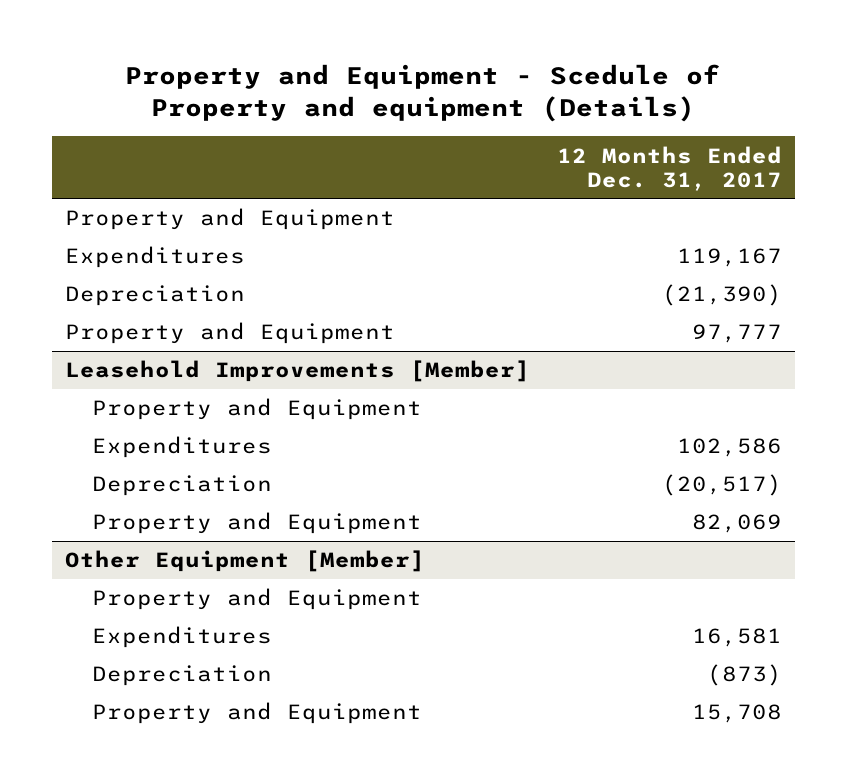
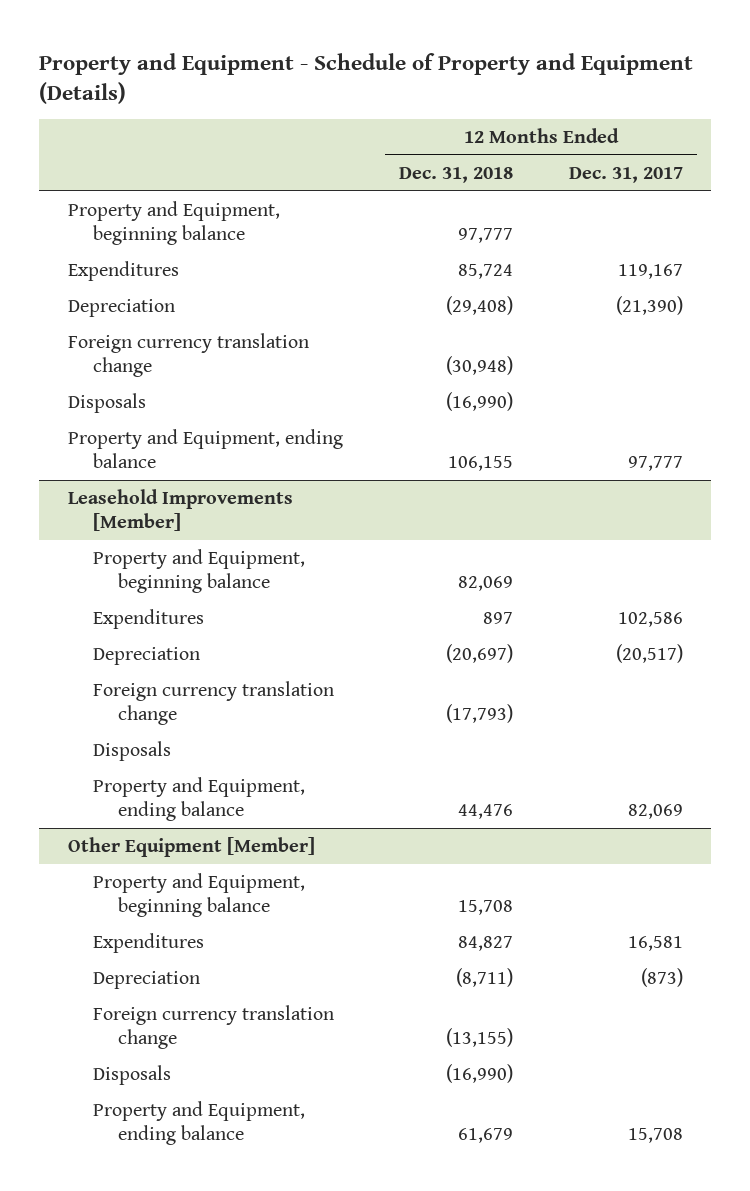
- Property and Equipment - Scedule of Property and equipment (Details)
+ Property and Equipment - Schedule of Property and Equipment (Details)
- | 12 Months Ended Dec. 31, 2017
+ | 12 Months Ended Dec. 31, 2018 | 12 Months Ended Dec. 31, 2017
- Property and Equipment
+ Property and Equipment, beginning balance | 97,777 |
- Property and Equipment | 97,777
+ Foreign currency translation change | (30,948) |
+ Disposals | (16,990) |
+ Property and Equipment, ending balance | 106,155 | 97,777
@ Leasehold Improvements [Member]
- Property and Equipment
+ Property and Equipment, beginning balance | 82,069 |
- Property and Equipment | 82,069
+ Foreign currency translation change | (17,793) |
+ Disposals
+ Property and Equipment, ending balance | 44,476 | 82,069
@ Other Equipment [Member]
- Property and Equipment
+ Property and Equipment, beginning balance | 15,708 |
- Property and Equipment | 15,708
+ Foreign currency translation change | (13,155) |
+ Disposals | (16,990) |
+ Property and Equipment, ending balance | 61,679 | 15,708

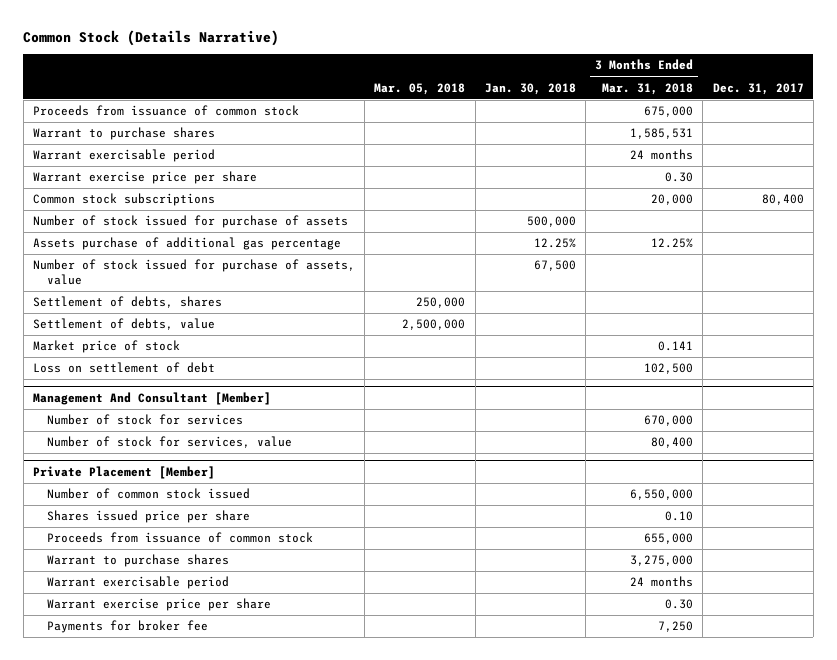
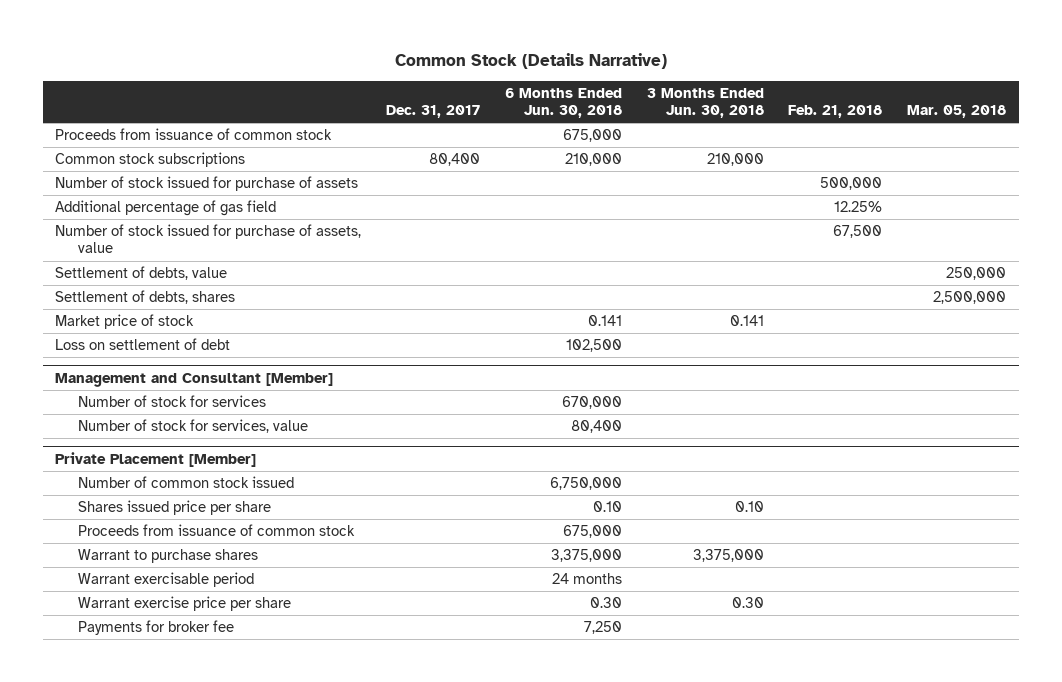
- | Mar. 05, 2018 | Jan. 30, 2018 | 3 Months Ended Mar. 31, 2018 | Dec. 31, 2017
+ | Dec. 31, 2017 | 6 Months Ended Jun. 30, 2018 | 3 Months Ended Jun. 30, 2018 | Feb. 21, 2018 | Mar. 05, 2018
- Warrant to purchase shares | | | 1,585,531 |
- Warrant exercisable period | | | 24 months |
- Warrant exercise price per share | | | 0.30 |
- Assets purchase of additional gas percentage | | 12.25% | 12.25% |
+ Additional percentage of gas field | | | | 12.25% |
- Settlement of debts, shares | 250,000 | | |
- Settlement of debts, value | 2,500,000 | | |
+ Settlement of debts, value | | | | | 250,000
+ Settlement of debts, shares | | | | | 2,500,000
- Management And Consultant [Member]
+ Management and Consultant [Member]

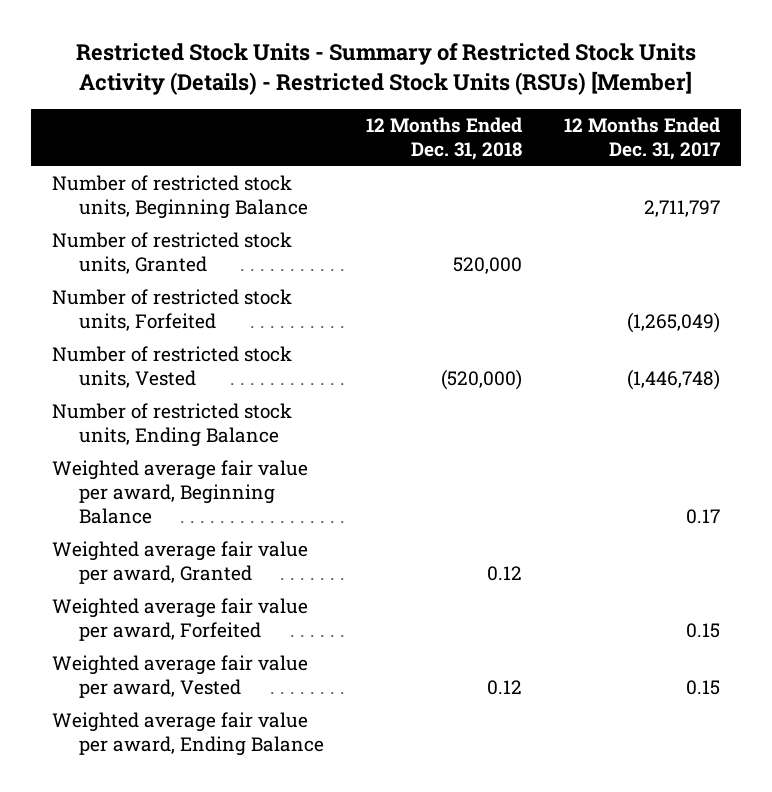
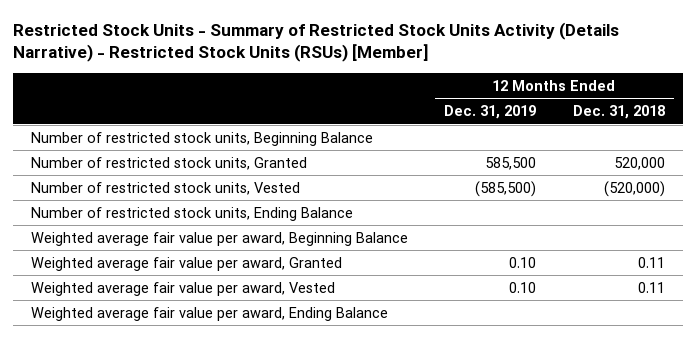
- Restricted Stock Units - Summary of Restricted Stock Units Activity (Details) - Restricted Stock Units (RSUs) [Member]
+ Restricted Stock Units - Summary of Restricted Stock Units Activity (Details Narrative) - Restricted Stock Units (RSUs) [Member]
- | 12 Months Ended Dec. 31, 2018 | 12 Months Ended Dec. 31, 2017
+ | 12 Months Ended Dec. 31, 2019 | 12 Months Ended Dec. 31, 2018
- Number of restricted stock units, Forfeited | | (1,265,049)
- Weighted average fair value per award, Granted | 0.12 |
- Weighted average fair value per award, Forfeited | | 0.15
- Weighted average fair value per award, Vested | 0.12 | 0.15
+ Weighted average fair value per award, Granted | 0.10 | 0.11
+ Weighted average fair value per award, Vested | 0.10 | 0.11

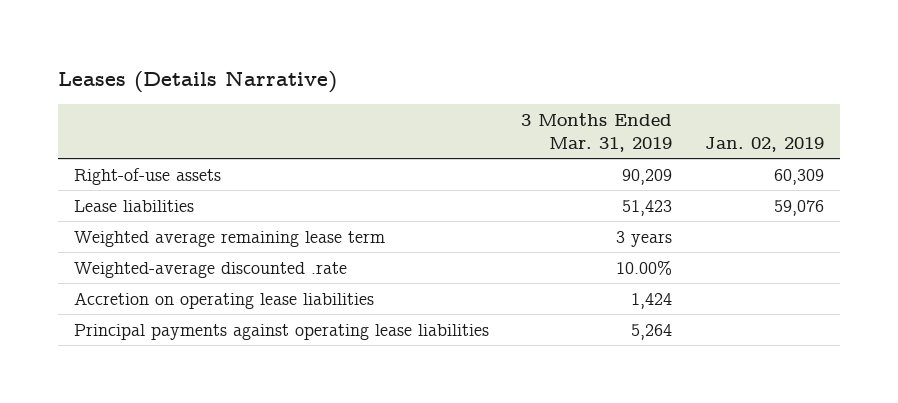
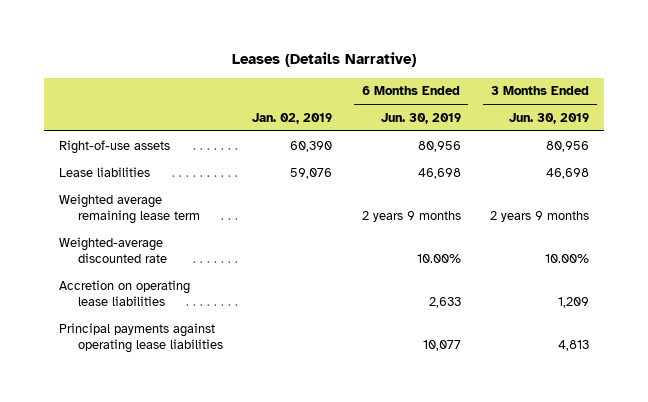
- | 3 Months Ended Mar. 31, 2019 | Jan. 02, 2019
+ | Jan. 02, 2019 | 6 Months Ended Jun. 30, 2019 | 3 Months Ended Jun. 30, 2019
- Right-of-use assets | 90,209 | 60,309
+ Right-of-use assets | 60,390 | 80,956 | 80,956
- Weighted-average discounted .rate | 10.00% |
+ Weighted-average discounted rate | | 10.00% | 10.00%

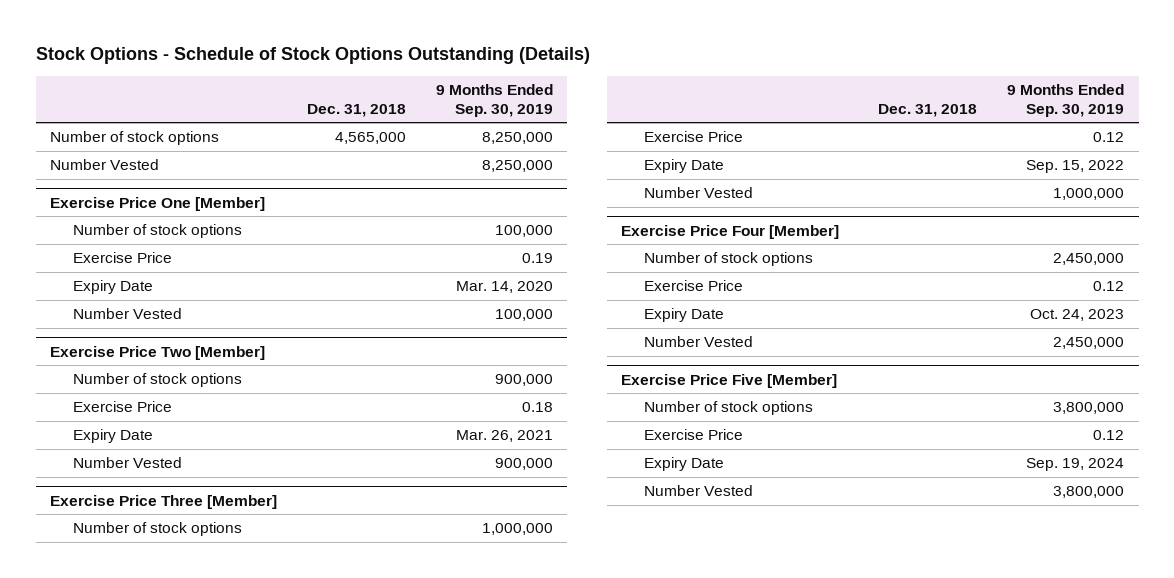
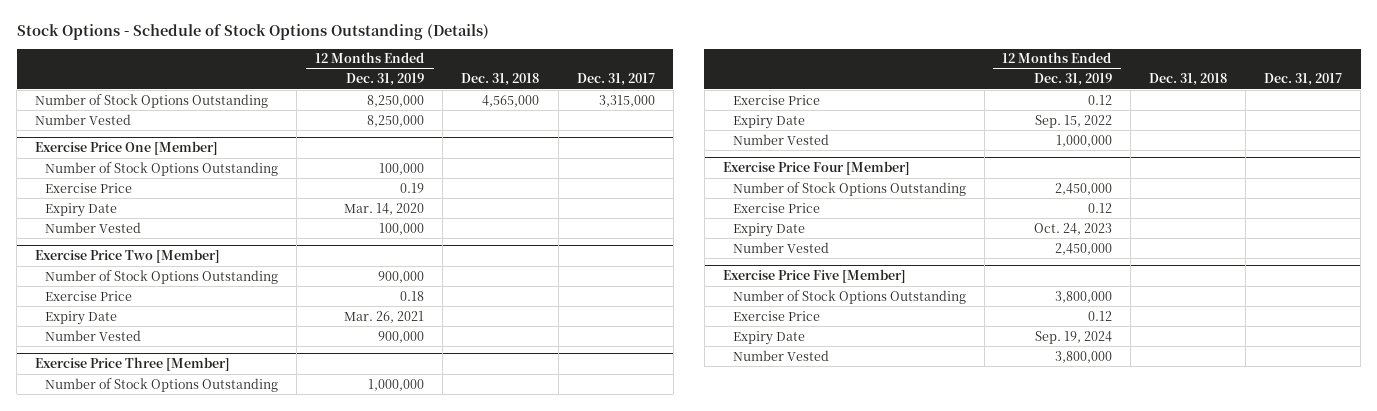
- | Dec. 31, 2018 | 9 Months Ended Sep. 30, 2019
+ | 12 Months Ended Dec. 31, 2019 | Dec. 31, 2018 | Dec. 31, 2017
- Number of stock options | 4,565,000 | 8,250,000
+ Number of Stock Options Outstanding | 8,250,000 | 4,565,000 | 3,315,000
@ Exercise Price One [Member]
- Number of stock options | | 100,000
+ Number of Stock Options Outstanding | 100,000 | |
@ Exercise Price Two [Member]
- Number of stock options | | 900,000
+ Number of Stock Options Outstanding | 900,000 | |
@ Exercise Price Three [Member]
- Number of stock options | | 1,000,000
+ Number of Stock Options Outstanding | 1,000,000 | |
@ Exercise Price Four [Member]
- Number of stock options | | 2,450,000
+ Number of Stock Options Outstanding | 2,450,000 | |
@ Exercise Price Five [Member]
- Number of stock options | | 3,800,000
+ Number of Stock Options Outstanding | 3,800,000 | |

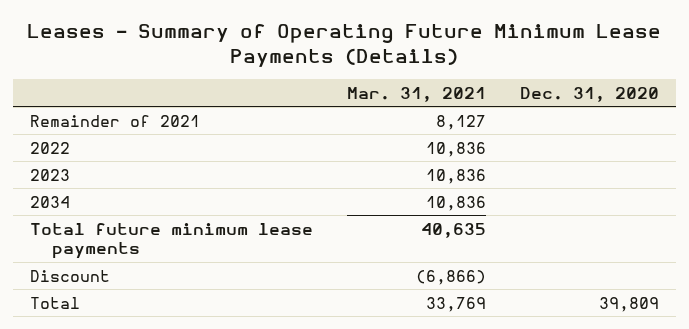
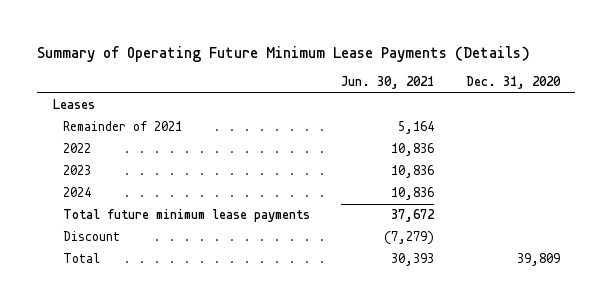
- Leases - Summary of Operating Future Minimum Lease Payments (Details)
+ Summary of Operating Future Minimum Lease Payments (Details)
- | Mar. 31, 2021 | Dec. 31, 2020
+ | Jun. 30, 2021 | Dec. 31, 2020
+ Leases
- 2034 | 10,836 |
+ 2024 | 10,836 |

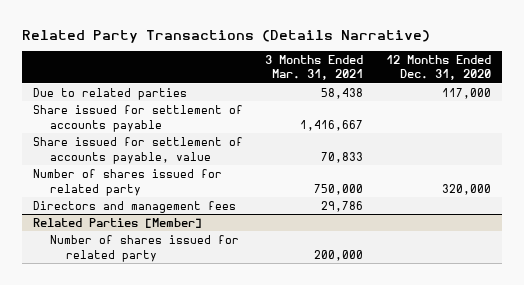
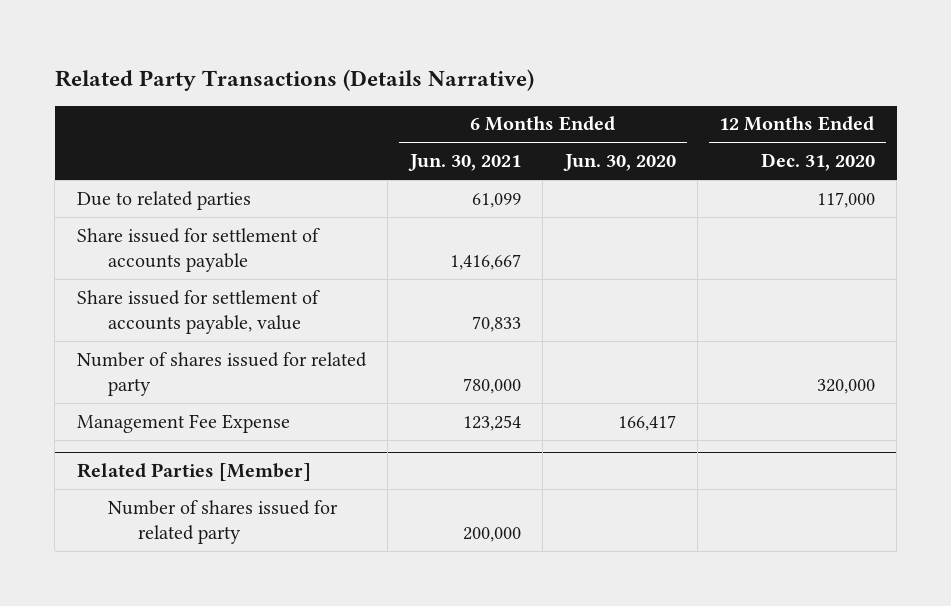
- | 3 Months Ended Mar. 31, 2021 | 12 Months Ended Dec. 31, 2020
+ | 6 Months Ended Jun. 30, 2021 | 6 Months Ended Jun. 30, 2020 | 12 Months Ended Dec. 31, 2020
- Directors and management fees | 29,786 |
+ Management Fee Expense | 123,254 | 166,417 |

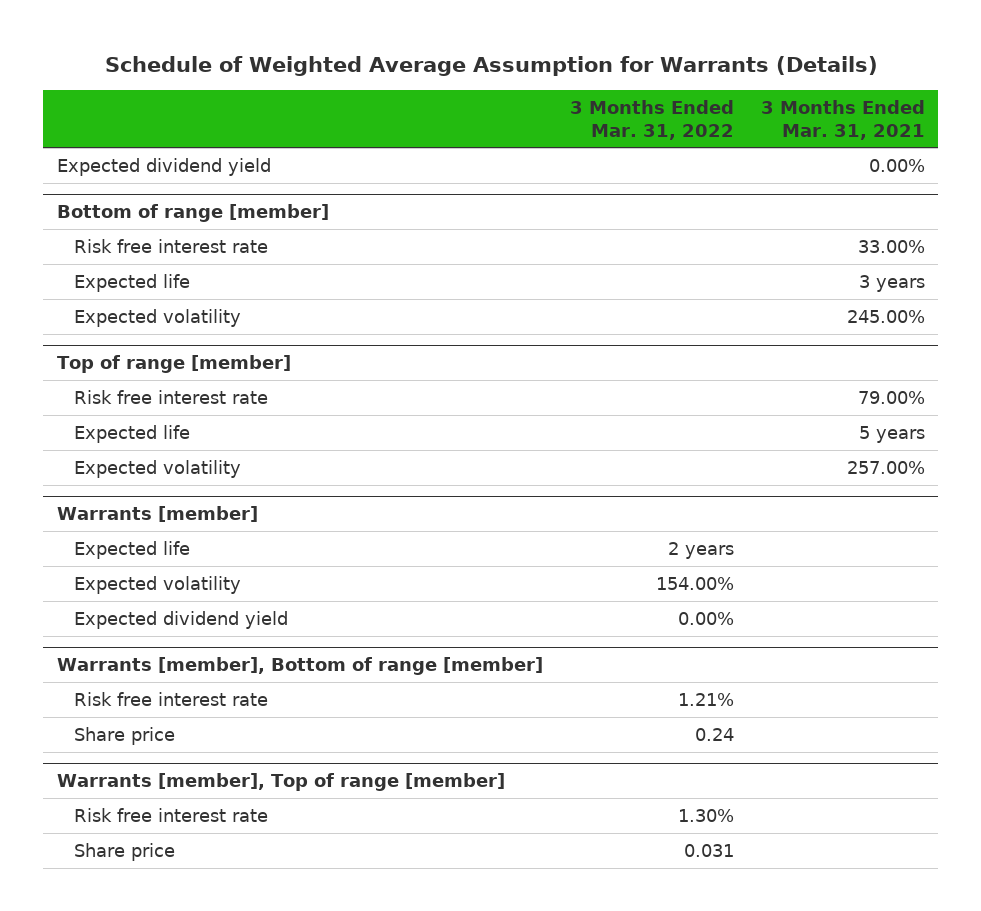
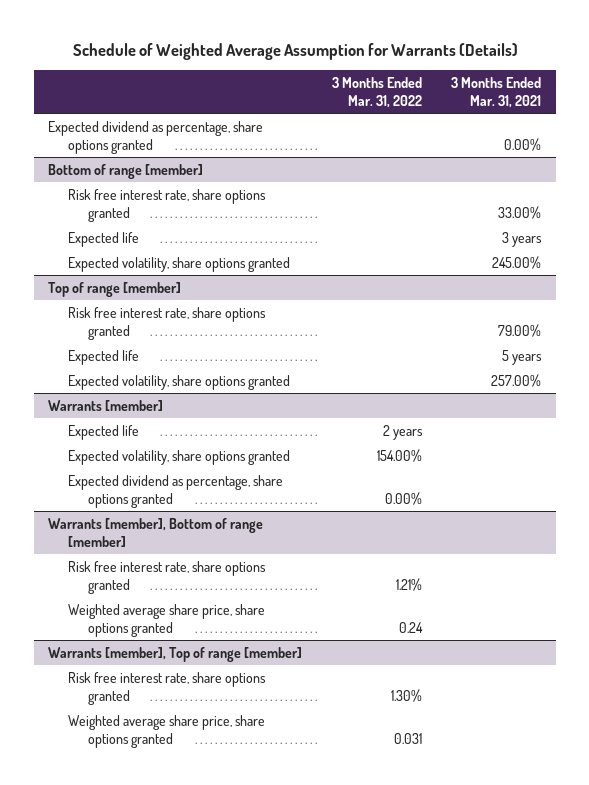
- Expected dividend yield | | 0.00%
+ Expected dividend as percentage, share options granted | | 0.00%
@ Bottom of range [member]
- Risk free interest rate | | 33.00%
+ Risk free interest rate, share options granted | | 33.00%
- Expected volatility | | 245.00%
+ Expected volatility, share options granted | | 245.00%
@ Top of range [member]
- Risk free interest rate | | 79.00%
+ Risk free interest rate, share options granted | | 79.00%
- Expected volatility | | 257.00%
+ Expected volatility, share options granted | | 257.00%
@ Warrants [member]
- Expected volatility | 154.00% |
- Expected dividend yield | 0.00% |
+ Expected volatility, share options granted | 154.00% |
+ Expected dividend as percentage, share options granted | 0.00% |
@ Warrants [member], Bottom of range [member]
- Risk free interest rate | 1.21% |
- Share price | 0.24 |
+ Risk free interest rate, share options granted | 1.21% |
+ Weighted average share price, share options granted | 0.24 |
@ Warrants [member], Top of range [member]
- Risk free interest rate | 1.30% |
- Share price | 0.031 |
+ Risk free interest rate, share options granted | 1.30% |
+ Weighted average share price, share options granted | 0.031 |

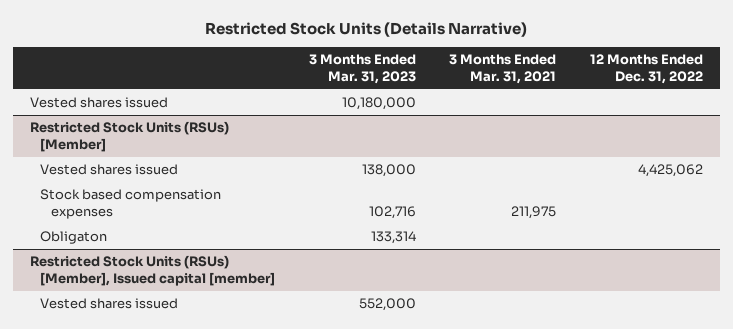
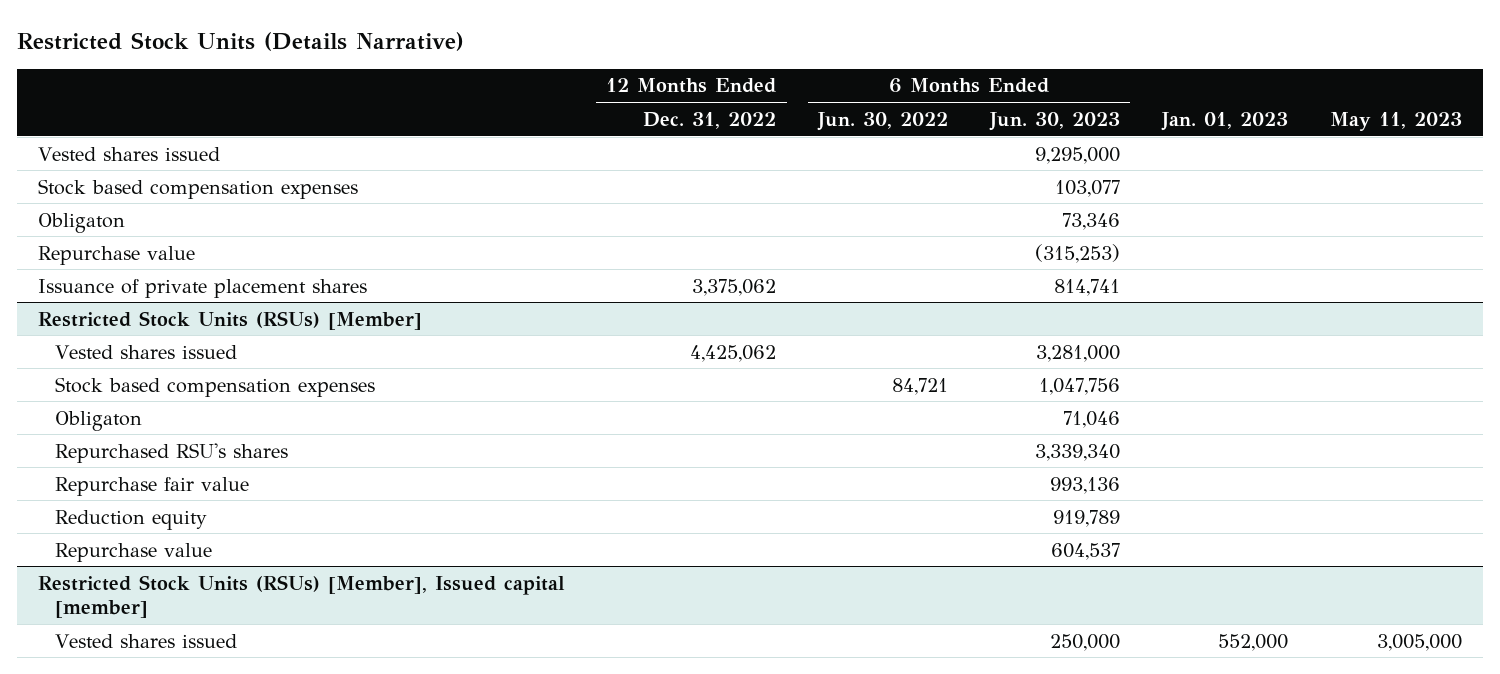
- | 3 Months Ended Mar. 31, 2023 | 3 Months Ended Mar. 31, 2021 | 12 Months Ended Dec. 31, 2022
+ | 12 Months Ended Dec. 31, 2022 | 6 Months Ended Jun. 30, 2022 | 6 Months Ended Jun. 30, 2023 | Jan. 01, 2023 | May 11, 2023
+ Stock based compensation expenses | | | 103,077 | |
+ Obligaton | | | 73,346 | |
+ Repurchase value | | | (315,253) | |
+ Issuance of private placement shares | 3,375,062 | | 814,741 | |
@ Restricted Stock Units (RSUs) [Member]
+ Repurchased RSU's shares | | | 3,339,340 | |
+ Repurchase fair value | | | 993,136 | |
+ Reduction equity | | | 919,789 | |
+ Repurchase value | | | 604,537 | |

